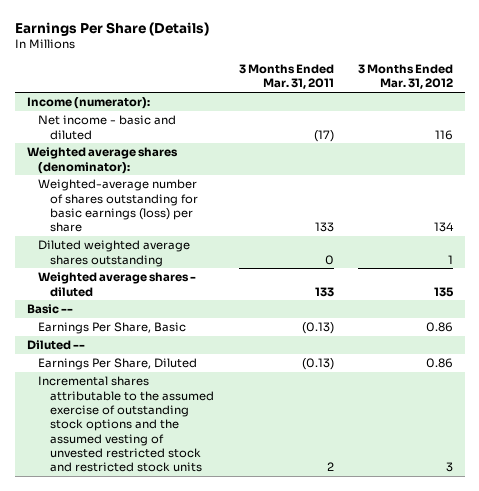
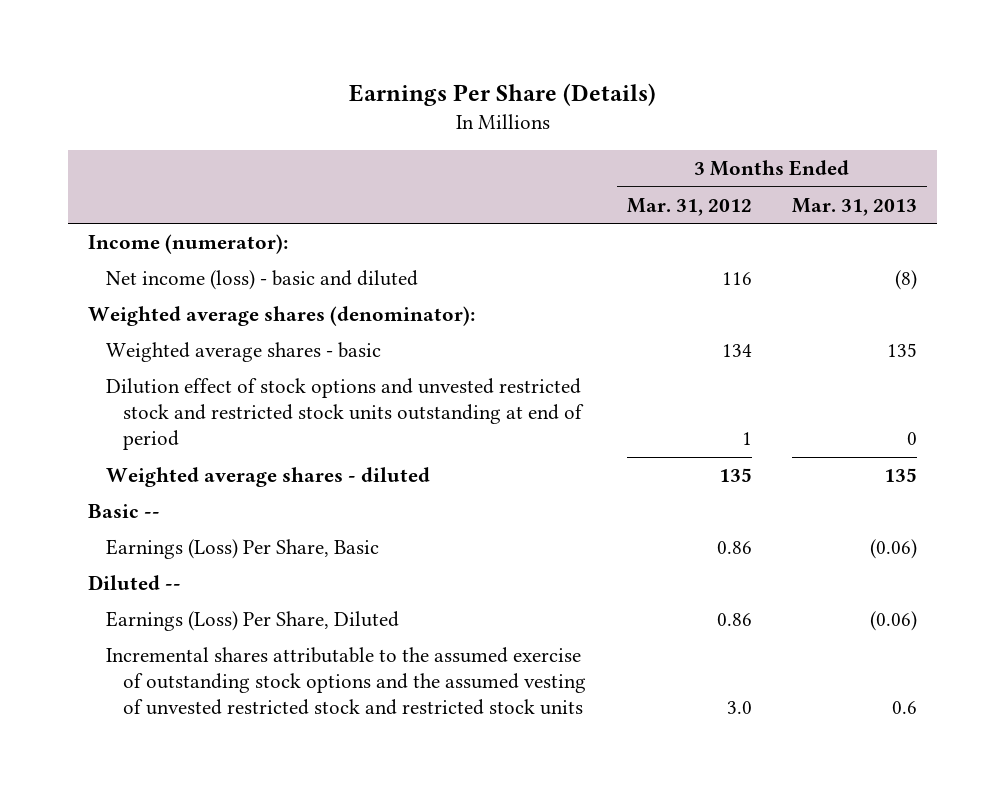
- | 3 Months Ended Mar. 31, 2011 | 3 Months Ended Mar. 31, 2012
+ | 3 Months Ended Mar. 31, 2012 | 3 Months Ended Mar. 31, 2013
- Net income - basic and diluted | (17) | 116
+ Net income (loss) - basic and diluted | 116 | (8)
- Weighted-average number of shares outstanding for basic earnings (loss) per share | 133 | 134
- Diluted weighted average shares outstanding | 0 | 1
+ Weighted average shares - basic | 134 | 135
+ Dilution effect of stock options and unvested restricted stock and restricted stock units outstanding at end of period | 1 | 0
- Earnings Per Share, Basic | (0.13) | 0.86
+ Earnings (Loss) Per Share, Basic | 0.86 | (0.06)
- Earnings Per Share, Diluted | (0.13) | 0.86
- Incremental shares attributable to the assumed exercise of outstanding stock options and the assumed vesting of unvested restricted stock and restricted stock units | 2 | 3
+ Earnings (Loss) Per Share, Diluted | 0.86 | (0.06)
+ Incremental shares attributable to the assumed exercise of outstanding stock options and the assumed vesting of unvested restricted stock and restricted stock units | 3.0 | 0.6

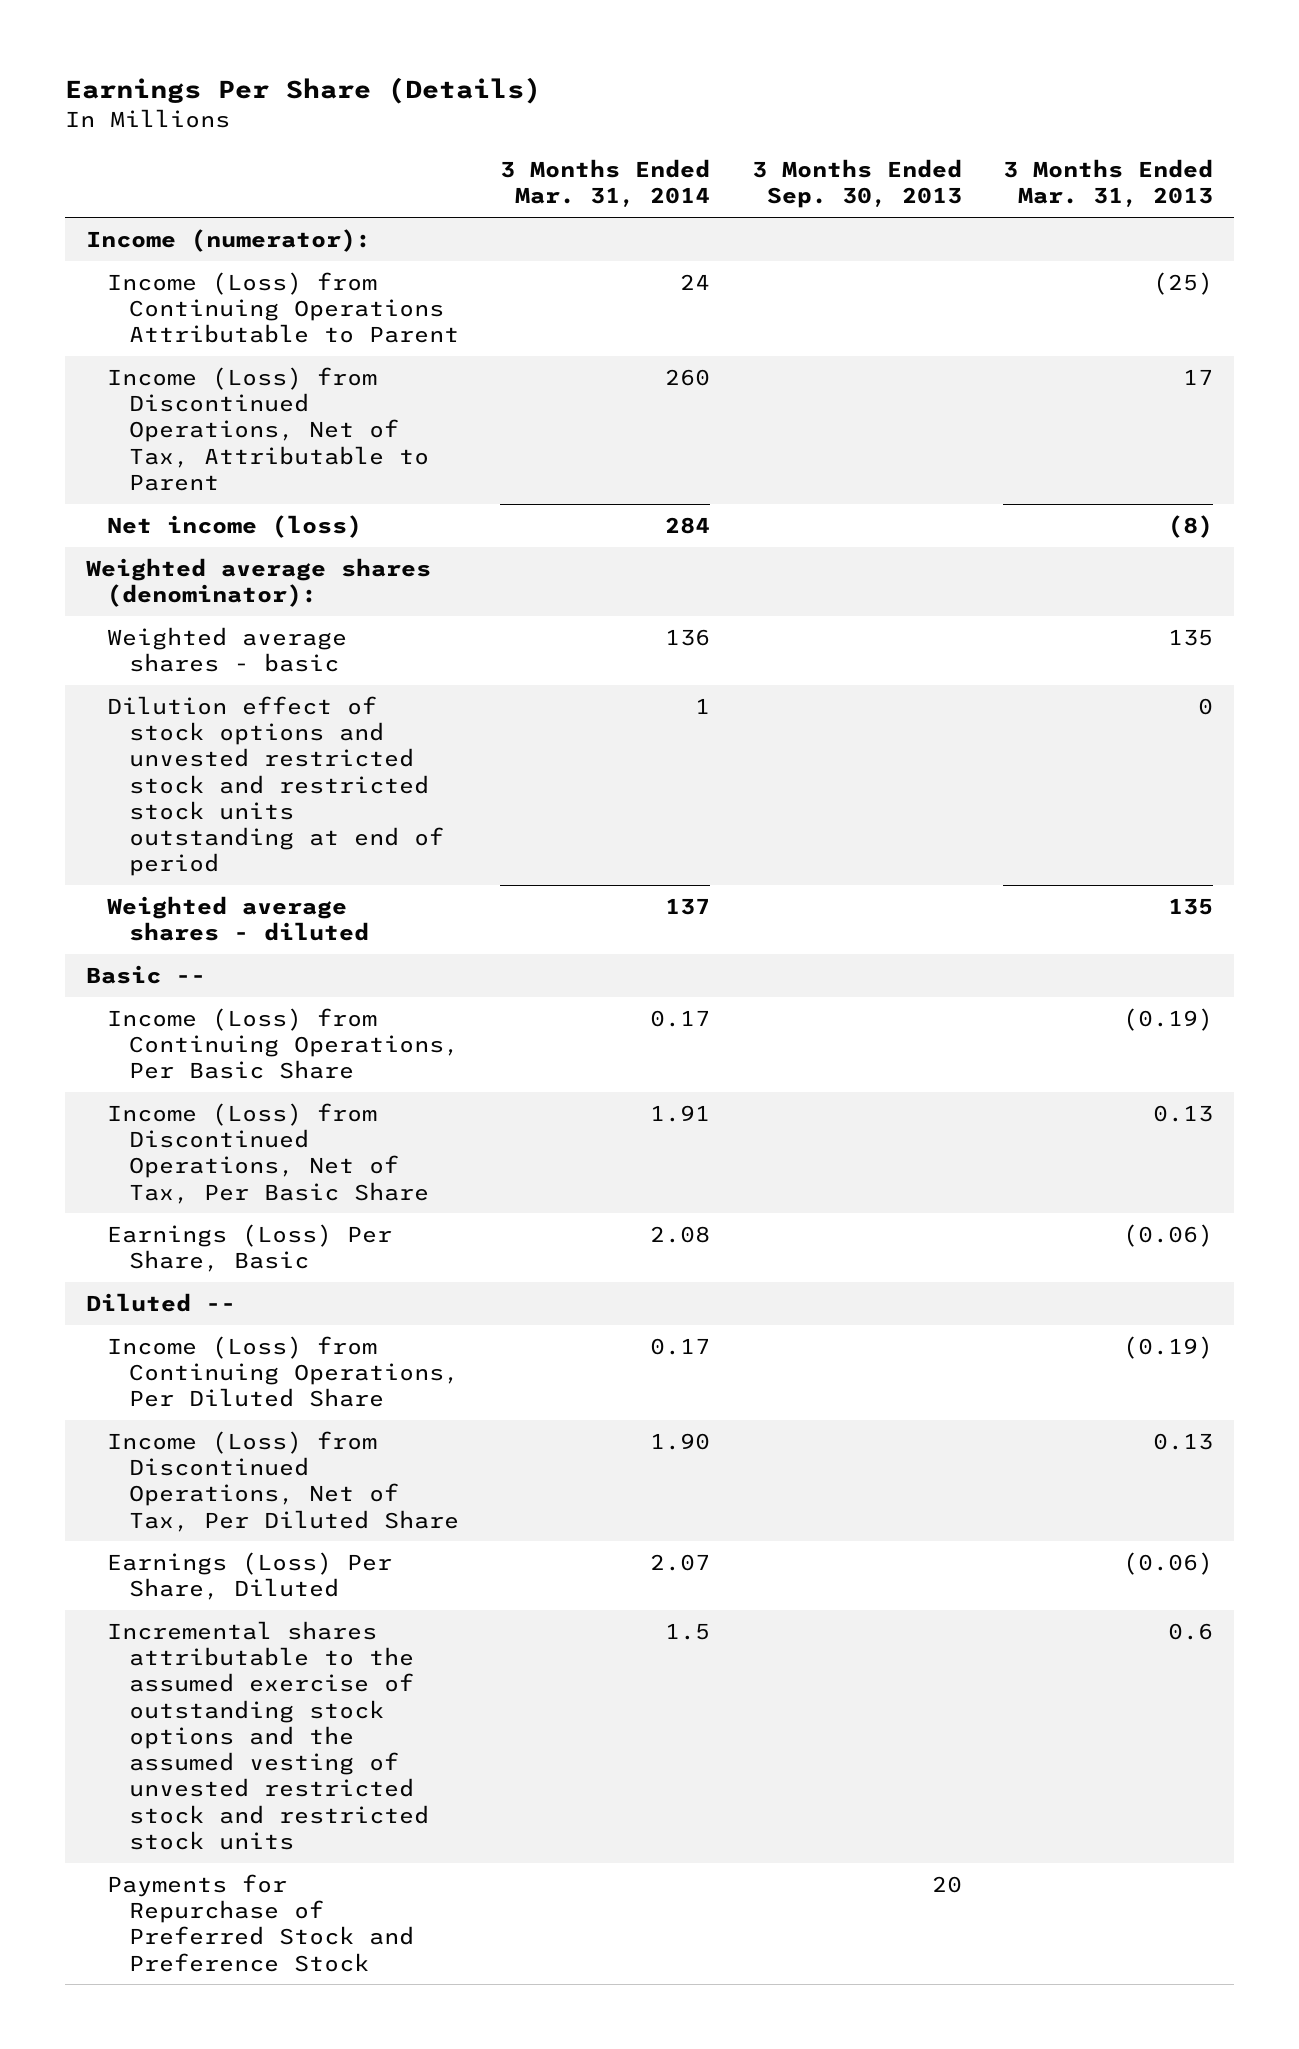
- | 3 Months Ended Mar. 31, 2012 | 3 Months Ended Mar. 31, 2013
+ | 3 Months Ended Mar. 31, 2014 | 3 Months Ended Sep. 30, 2013 | 3 Months Ended Mar. 31, 2013
- Net income (loss) - basic and diluted | 116 | (8)
+ Income (Loss) from Continuing Operations Attributable to Parent | 24 | | (25)
+ Income (Loss) from Discontinued Operations, Net of Tax, Attributable to Parent | 260 | | 17
+ Net income (loss) | 284 | | (8)
+ Income (Loss) from Continuing Operations, Per Basic Share | 0.17 | | (0.19)
+ Income (Loss) from Discontinued Operations, Net of Tax, Per Basic Share | 1.91 | | 0.13
+ Income (Loss) from Continuing Operations, Per Diluted Share | 0.17 | | (0.19)
+ Income (Loss) from Discontinued Operations, Net of Tax, Per Diluted Share | 1.90 | | 0.13
+ Payments for Repurchase of Preferred Stock and Preference Stock | | 20 |

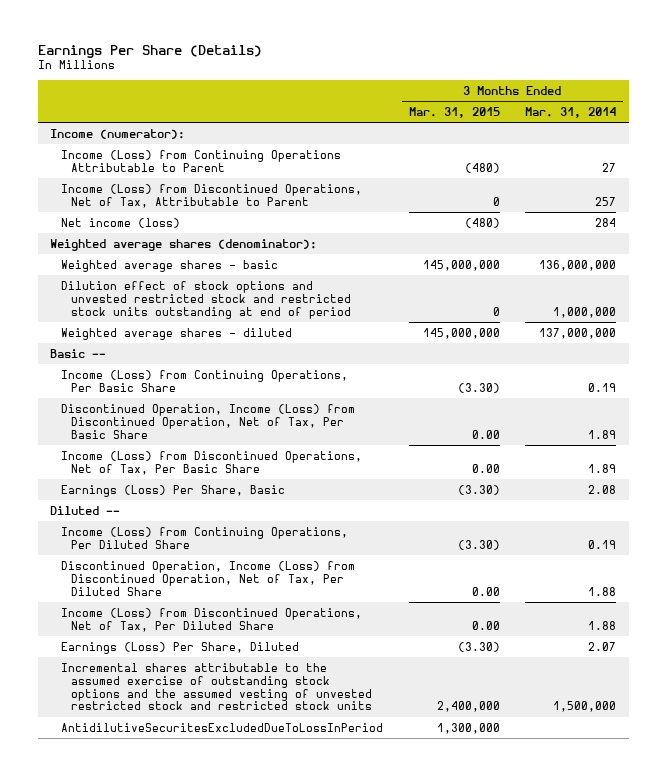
- | 3 Months Ended Mar. 31, 2014 | 3 Months Ended Sep. 30, 2013 | 3 Months Ended Mar. 31, 2013
+ | 3 Months Ended Mar. 31, 2015 | 3 Months Ended Mar. 31, 2014
- Income (Loss) from Continuing Operations Attributable to Parent | 24 | | (25)
- Income (Loss) from Discontinued Operations, Net of Tax, Attributable to Parent | 260 | | 17
+ Income (Loss) from Continuing Operations Attributable to Parent | (480) | 27
+ Income (Loss) from Discontinued Operations, Net of Tax, Attributable to Parent | 0 | 257
- Weighted average shares - basic | 136 | | 135
- Dilution effect of stock options and unvested restricted stock and restricted stock units outstanding at end of period | 1 | | 0
- Weighted average shares - diluted | 137 | | 135
+ Weighted average shares - basic | 145,000,000 | 136,000,000
+ Dilution effect of stock options and unvested restricted stock and restricted stock units outstanding at end of period | 0 | 1,000,000
+ Weighted average shares - diluted | 145,000,000 | 137,000,000
- Income (Loss) from Continuing Operations, Per Basic Share | 0.17 | | (0.19)
- Income (Loss) from Discontinued Operations, Net of Tax, Per Basic Share | 1.91 | | 0.13
+ Income (Loss) from Continuing Operations, Per Basic Share | (3.30) | 0.19
+ Discontinued Operation, Income (Loss) from Discontinued Operation, Net of Tax, Per Basic Share | 0.00 | 1.89
+ Income (Loss) from Discontinued Operations, Net of Tax, Per Basic Share | 0.00 | 1.89
- Income (Loss) from Continuing Operations, Per Diluted Share | 0.17 | | (0.19)
- Income (Loss) from Discontinued Operations, Net of Tax, Per Diluted Share | 1.90 | | 0.13
+ Income (Loss) from Continuing Operations, Per Diluted Share | (3.30) | 0.19
+ Discontinued Operation, Income (Loss) from Discontinued Operation, Net of Tax, Per Diluted Share | 0.00 | 1.88
+ Income (Loss) from Discontinued Operations, Net of Tax, Per Diluted Share | 0.00 | 1.88
- Incremental shares attributable to the assumed exercise of outstanding stock options and the assumed vesting of unvested restricted stock and restricted stock units | 1.5 | | 0.6
- Payments for Repurchase of Preferred Stock and Preference Stock | | 20 |
+ Incremental shares attributable to the assumed exercise of outstanding stock options and the assumed vesting of unvested restricted stock and restricted stock units | 2,400,000 | 1,500,000
+ AntidilutiveSecuritesExcludedDueToLossInPeriod | 1,300,000 |

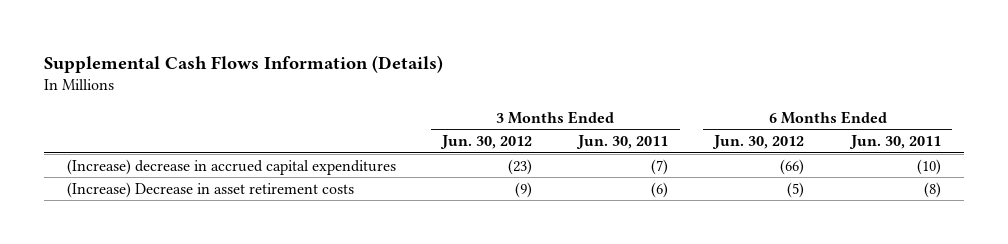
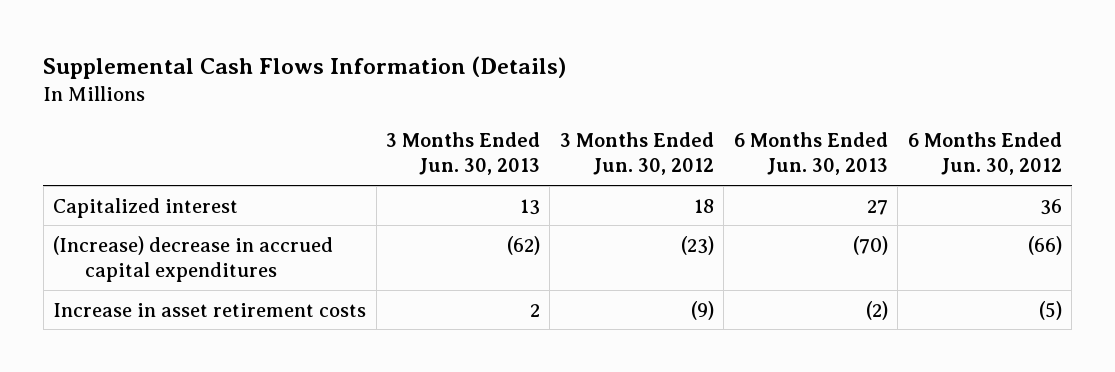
- | 3 Months Ended Jun. 30, 2012 | 3 Months Ended Jun. 30, 2011 | 6 Months Ended Jun. 30, 2012 | 6 Months Ended Jun. 30, 2011
+ | 3 Months Ended Jun. 30, 2013 | 3 Months Ended Jun. 30, 2012 | 6 Months Ended Jun. 30, 2013 | 6 Months Ended Jun. 30, 2012
+ Capitalized interest | 13 | 18 | 27 | 36
- (Increase) Decrease in asset retirement costs | (9) | (6) | (5) | (8)
+ Increase in asset retirement costs | 2 | (9) | (2) | (5)

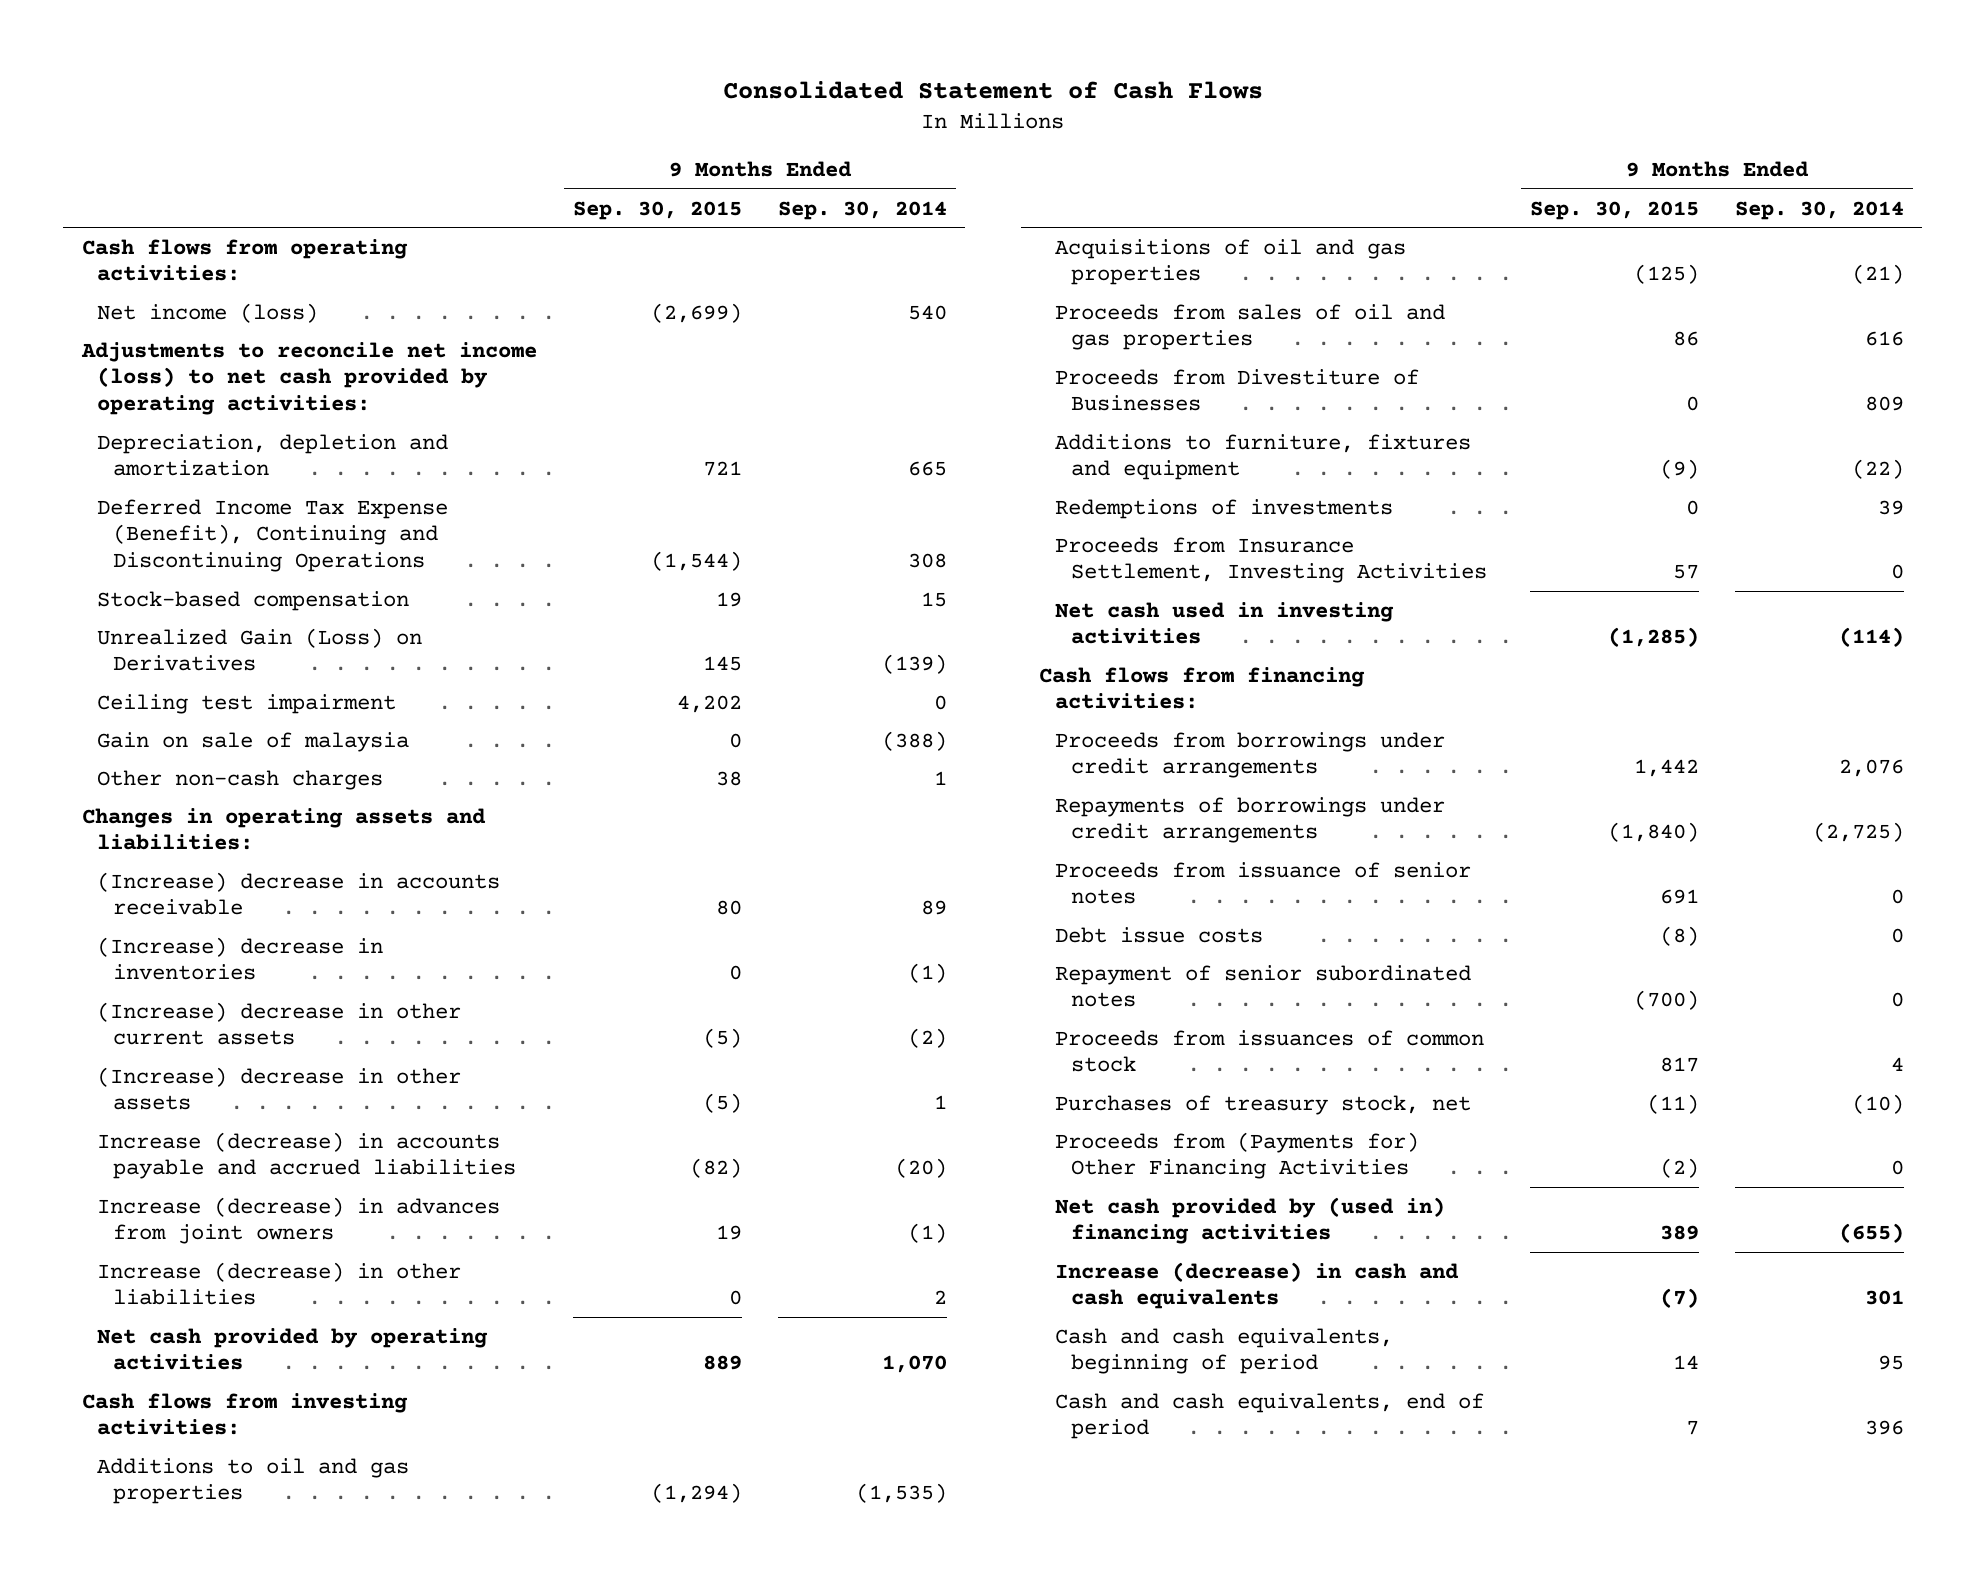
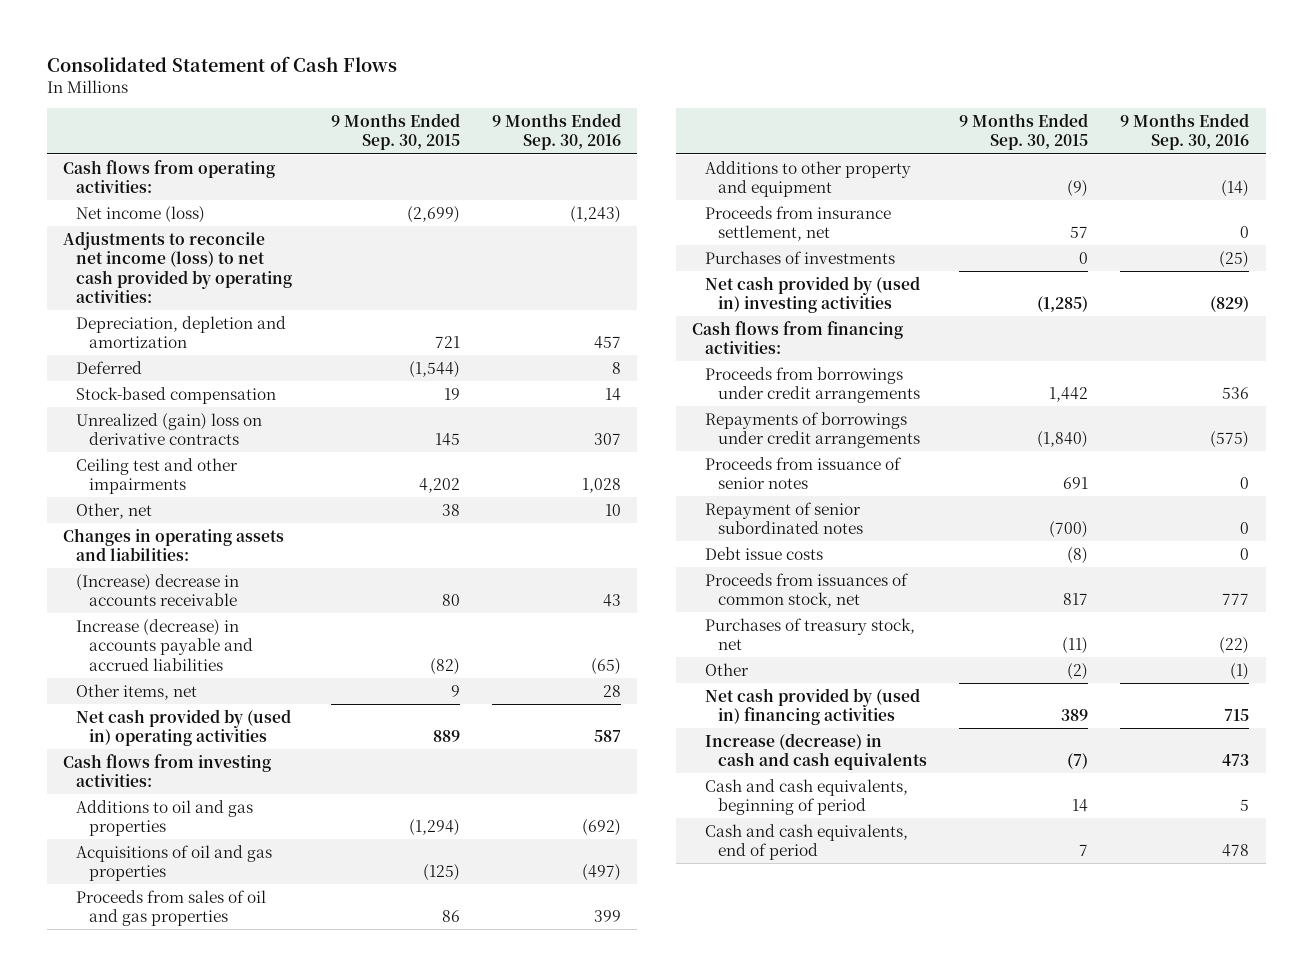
- | 9 Months Ended Sep. 30, 2015 | 9 Months Ended Sep. 30, 2014
+ | 9 Months Ended Sep. 30, 2015 | 9 Months Ended Sep. 30, 2016
- Deferred Income Tax Expense (Benefit), Continuing and Discontinuing Operations | (1,544) | 308
+ Deferred | (1,544) | 8
- Unrealized Gain (Loss) on Derivatives | 145 | (139)
- Ceiling test impairment | 4,202 | 0
- Gain on sale of malaysia | 0 | (388)
- Other non-cash charges | 38 | 1
+ Unrealized (gain) loss on derivative contracts | 145 | 307
+ Ceiling test and other impairments | 4,202 | 1,028
+ Other, net | 38 | 10
- (Increase) decrease in inventories | 0 | (1)
- (Increase) decrease in other current assets | (5) | (2)
- (Increase) decrease in other assets | (5) | 1
- Increase (decrease) in advances from joint owners | 19 | (1)
- Increase (decrease) in other liabilities | 0 | 2
- Net cash provided by operating activities | 889 | 1,070
+ Other items, net | 9 | 28
+ Net cash provided by (used in) operating activities | 889 | 587
- Proceeds from Divestiture of Businesses | 0 | 809
- Additions to furniture, fixtures and equipment | (9) | (22)
- Redemptions of investments | 0 | 39
- Proceeds from Insurance Settlement, Investing Activities | 57 | 0
- Net cash used in investing activities | (1,285) | (114)
+ Additions to other property and equipment | (9) | (14)
+ Proceeds from insurance settlement, net | 57 | 0
+ Purchases of investments | 0 | (25)
+ Net cash provided by (used in) investing activities | (1,285) | (829)
- Proceeds from issuances of common stock | 817 | 4
moved down: Debt issue costs | (8) | 0
+ Proceeds from issuances of common stock, net | 817 | 777
- Proceeds from (Payments for) Other Financing Activities | (2) | 0
+ Other | (2) | (1)

